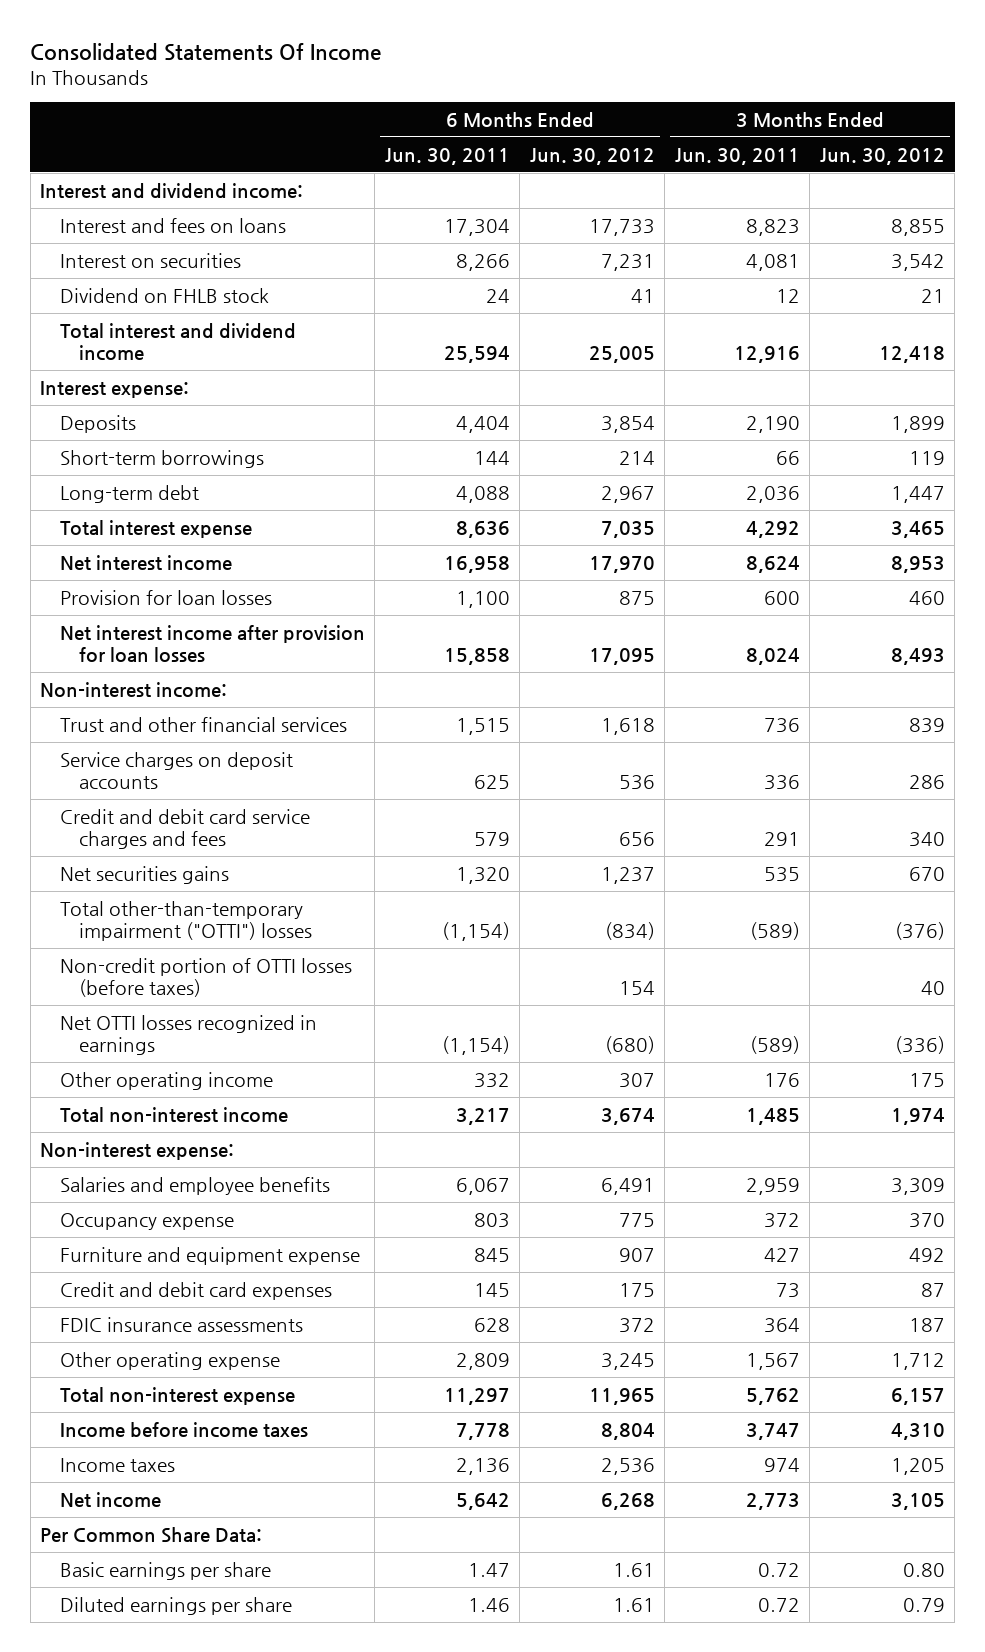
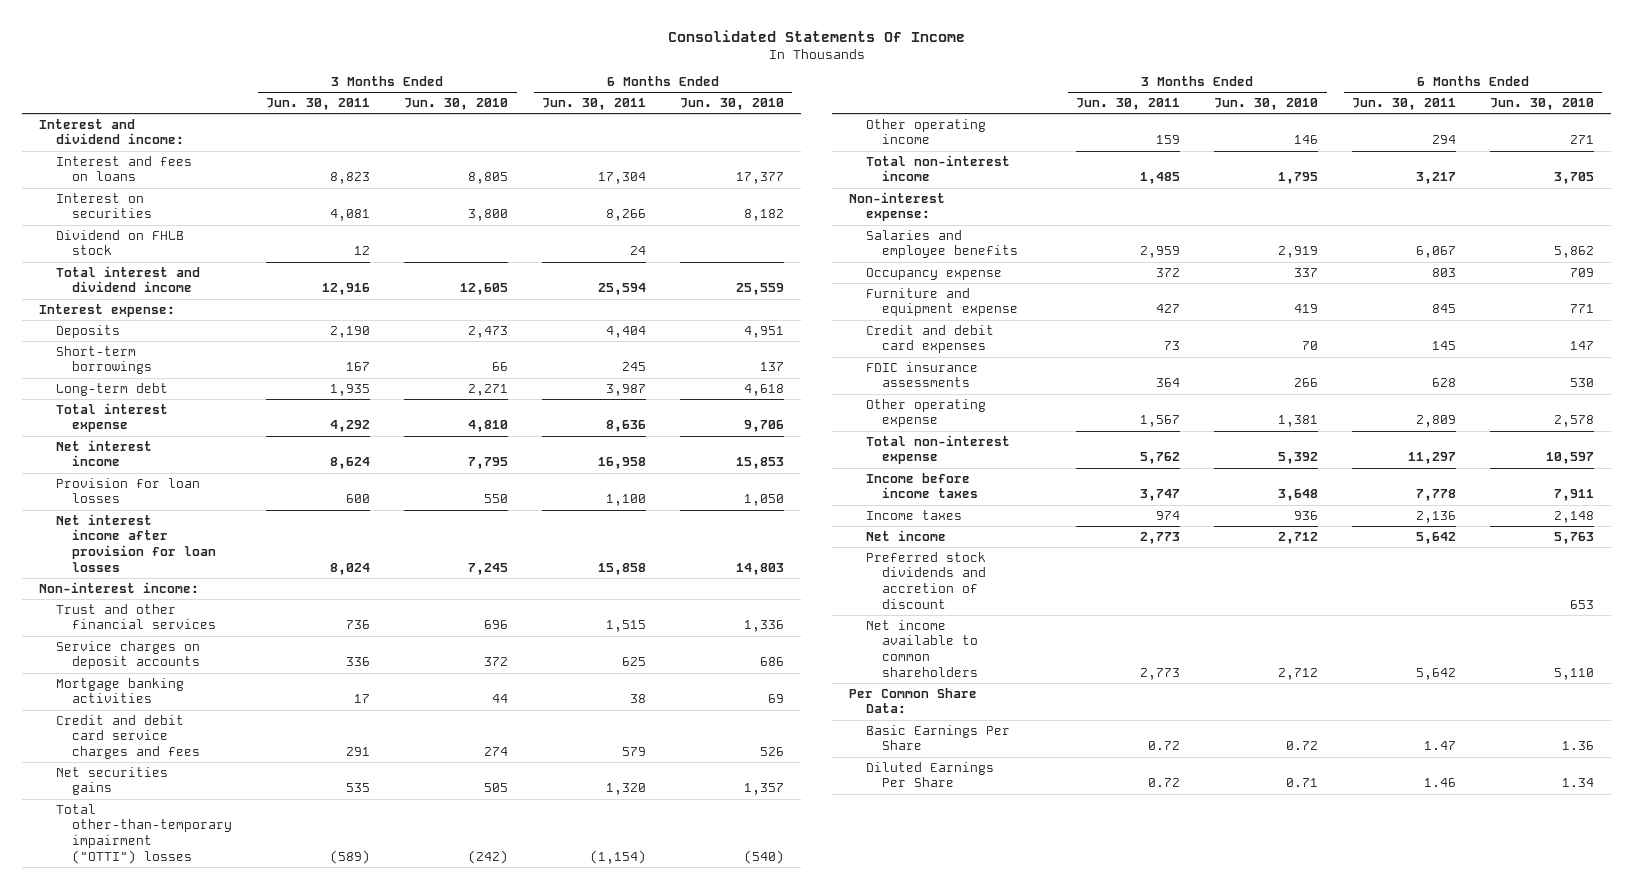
- | 6 Months Ended Jun. 30, 2011 | 6 Months Ended Jun. 30, 2012 | 3 Months Ended Jun. 30, 2011 | 3 Months Ended Jun. 30, 2012
+ | 3 Months Ended Jun. 30, 2011 | 3 Months Ended Jun. 30, 2010 | 6 Months Ended Jun. 30, 2011 | 6 Months Ended Jun. 30, 2010
- Short-term borrowings | 144 | 214 | 66 | 119
- Long-term debt | 4,088 | 2,967 | 2,036 | 1,447
+ Short-term borrowings | 167 | 66 | 245 | 137
+ Long-term debt | 1,935 | 2,271 | 3,987 | 4,618
+ Mortgage banking activities | 17 | 44 | 38 | 69
- Non-credit portion of OTTI losses (before taxes) | | 154 | | 40
- Net OTTI losses recognized in earnings | (1,154) | (680) | (589) | (336)
- Other operating income | 332 | 307 | 176 | 175
+ Other operating income | 159 | 146 | 294 | 271
+ Preferred stock dividends and accretion of discount | | | | 653
+ Net income available to common shareholders | 2,773 | 2,712 | 5,642 | 5,110
- Basic earnings per share | 1.47 | 1.61 | 0.72 | 0.80
- Diluted earnings per share | 1.46 | 1.61 | 0.72 | 0.79
+ Basic Earnings Per Share | 0.72 | 0.72 | 1.47 | 1.36
+ Diluted Earnings Per Share | 0.72 | 0.71 | 1.46 | 1.34

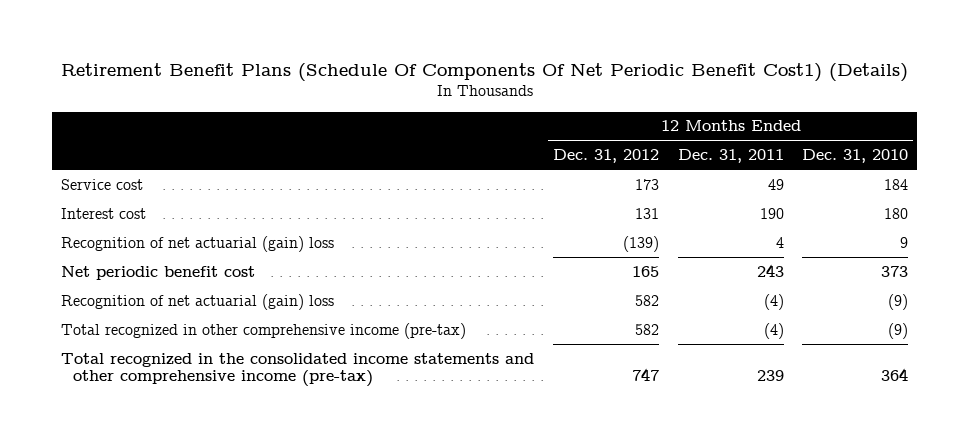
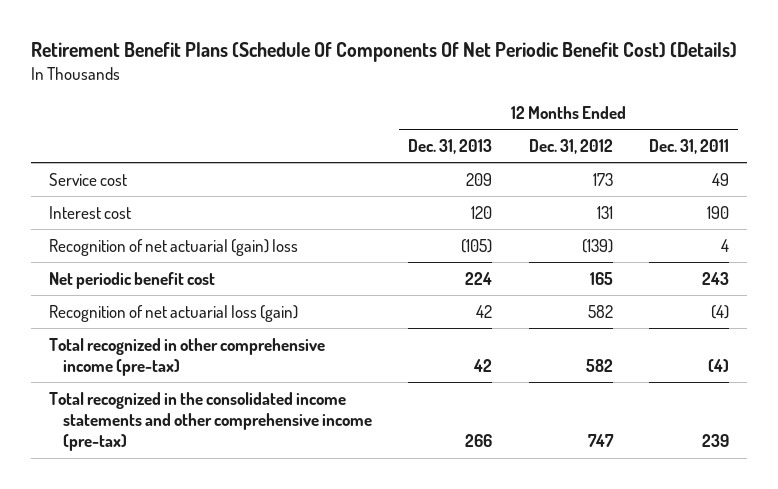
- Retirement Benefit Plans (Schedule Of Components Of Net Periodic Benefit Cost1) (Details)
+ Retirement Benefit Plans (Schedule Of Components Of Net Periodic Benefit Cost) (Details)
- | 12 Months Ended Dec. 31, 2012 | 12 Months Ended Dec. 31, 2011 | 12 Months Ended Dec. 31, 2010
+ | 12 Months Ended Dec. 31, 2013 | 12 Months Ended Dec. 31, 2012 | 12 Months Ended Dec. 31, 2011
- Recognition of net actuarial (gain) loss | 582 | (4) | (9)
+ Recognition of net actuarial loss (gain) | 42 | 582 | (4)

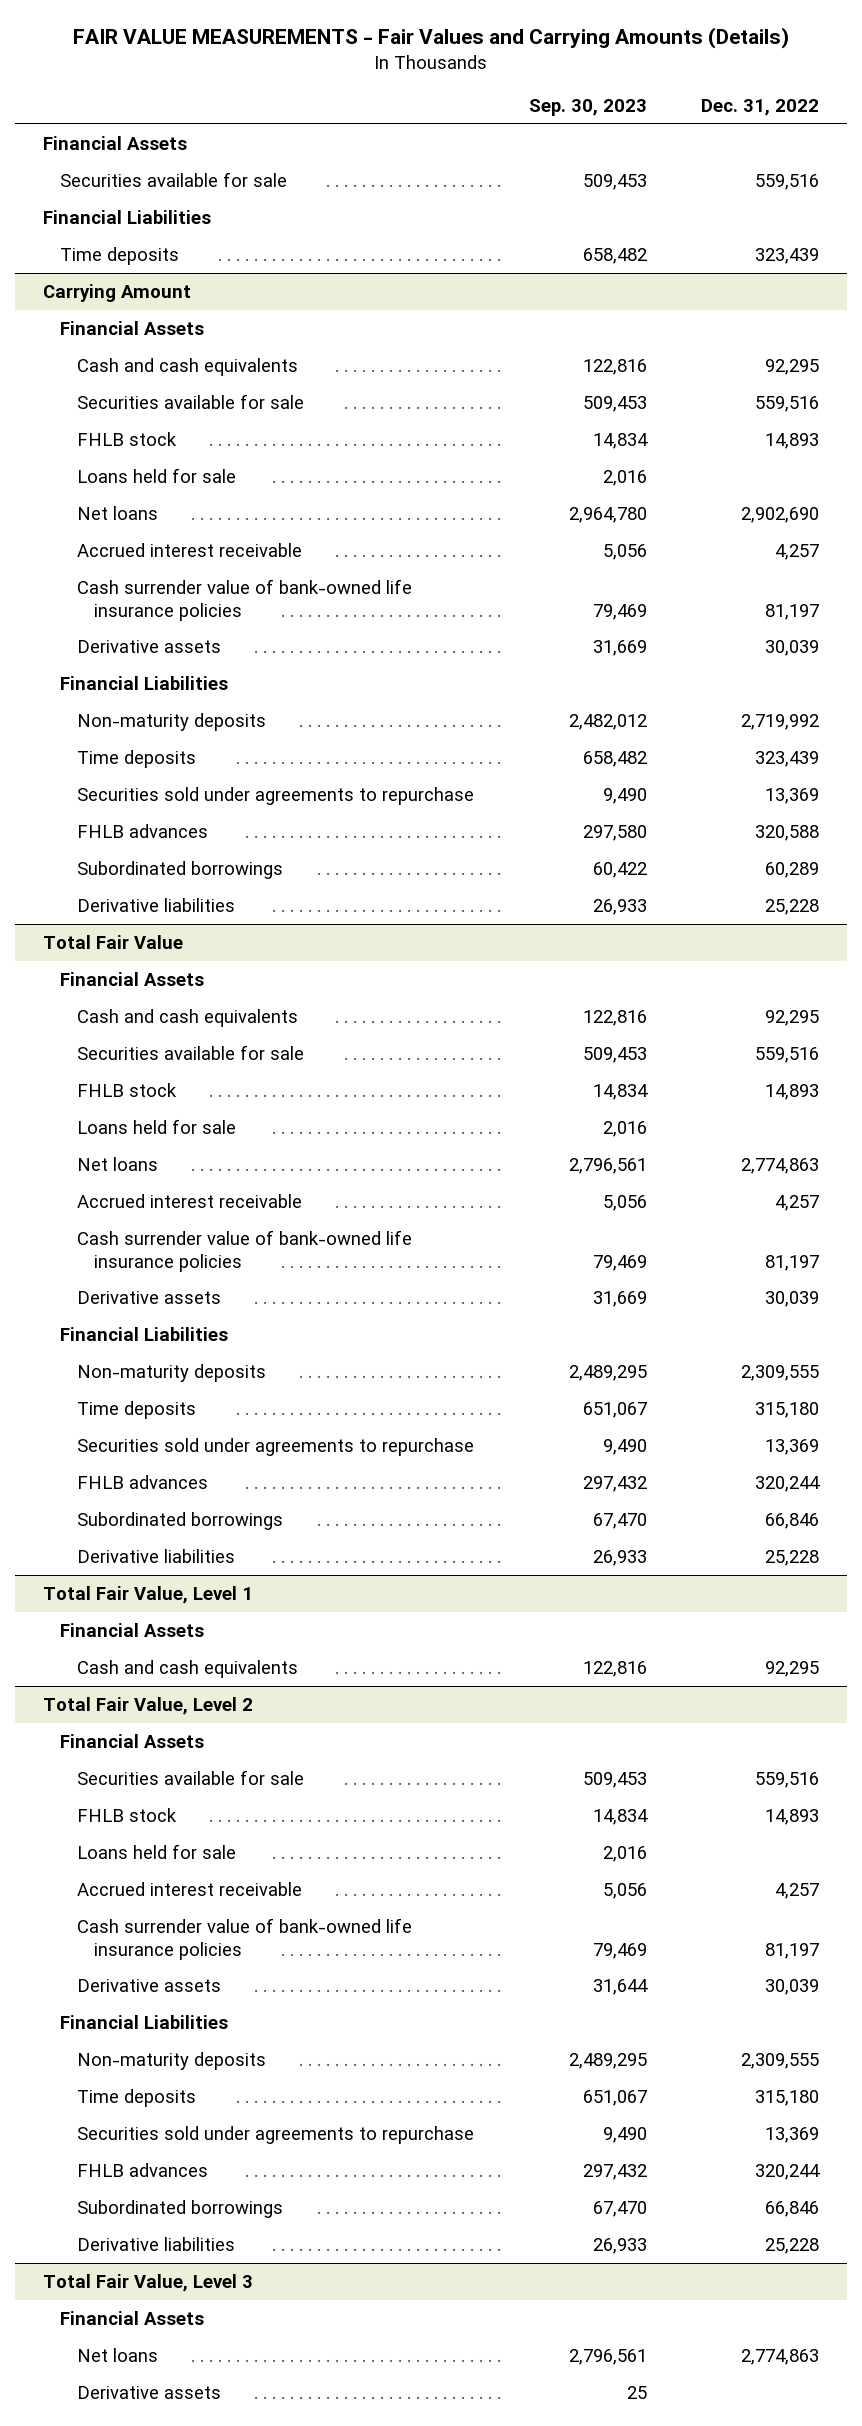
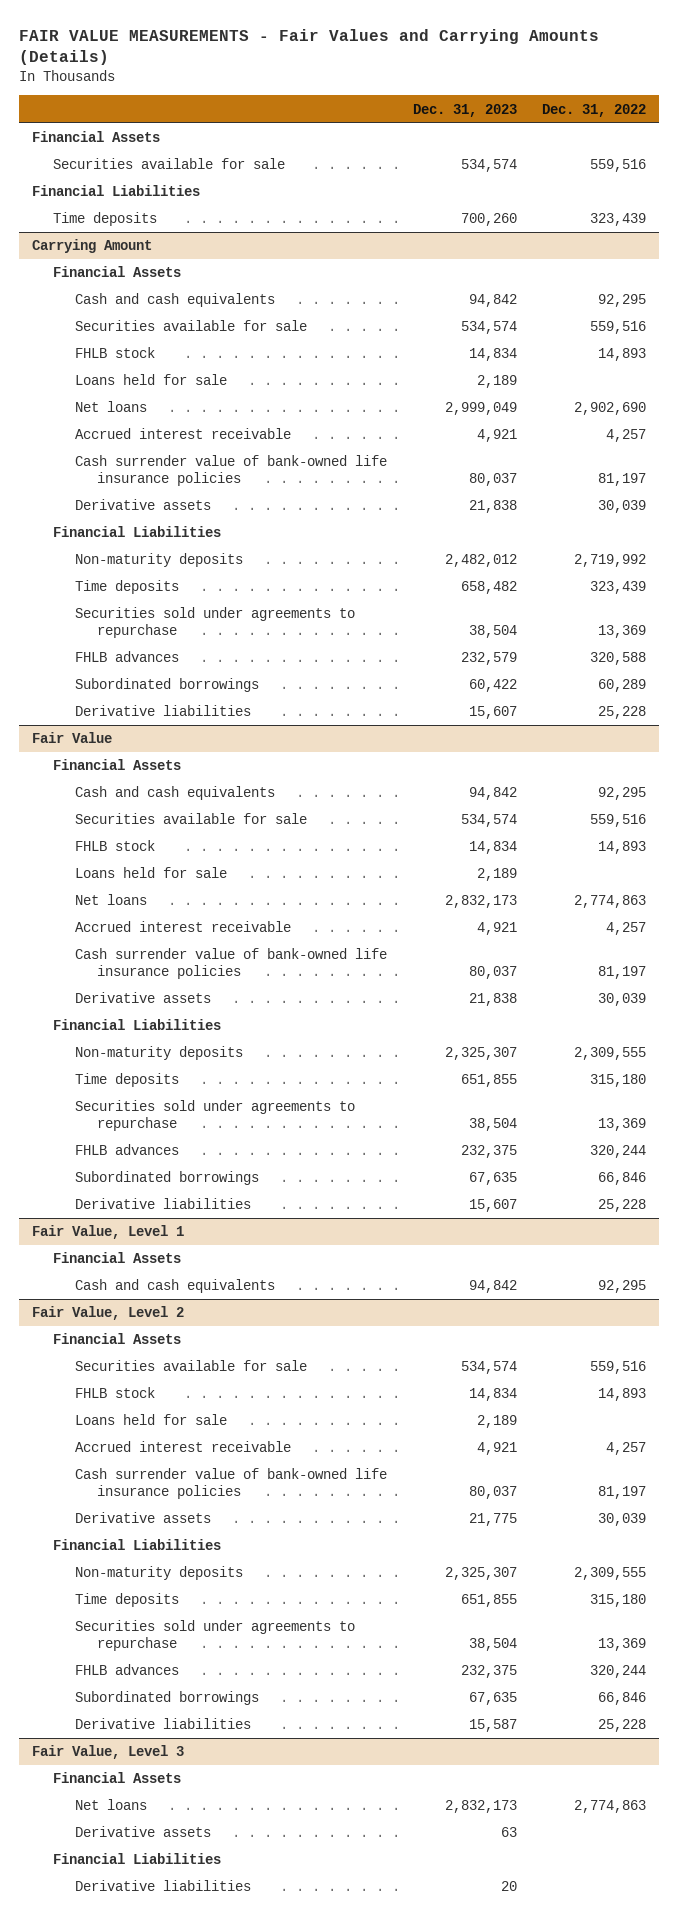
- | Sep. 30, 2023 | Dec. 31, 2022
+ | Dec. 31, 2023 | Dec. 31, 2022
- Total Fair Value
+ Fair Value
- Total Fair Value, Level 1
+ Fair Value, Level 1
- Total Fair Value, Level 2
+ Fair Value, Level 2
- Total Fair Value, Level 3
+ Fair Value, Level 3
+ Financial Liabilities
+ Derivative liabilities | 20 |

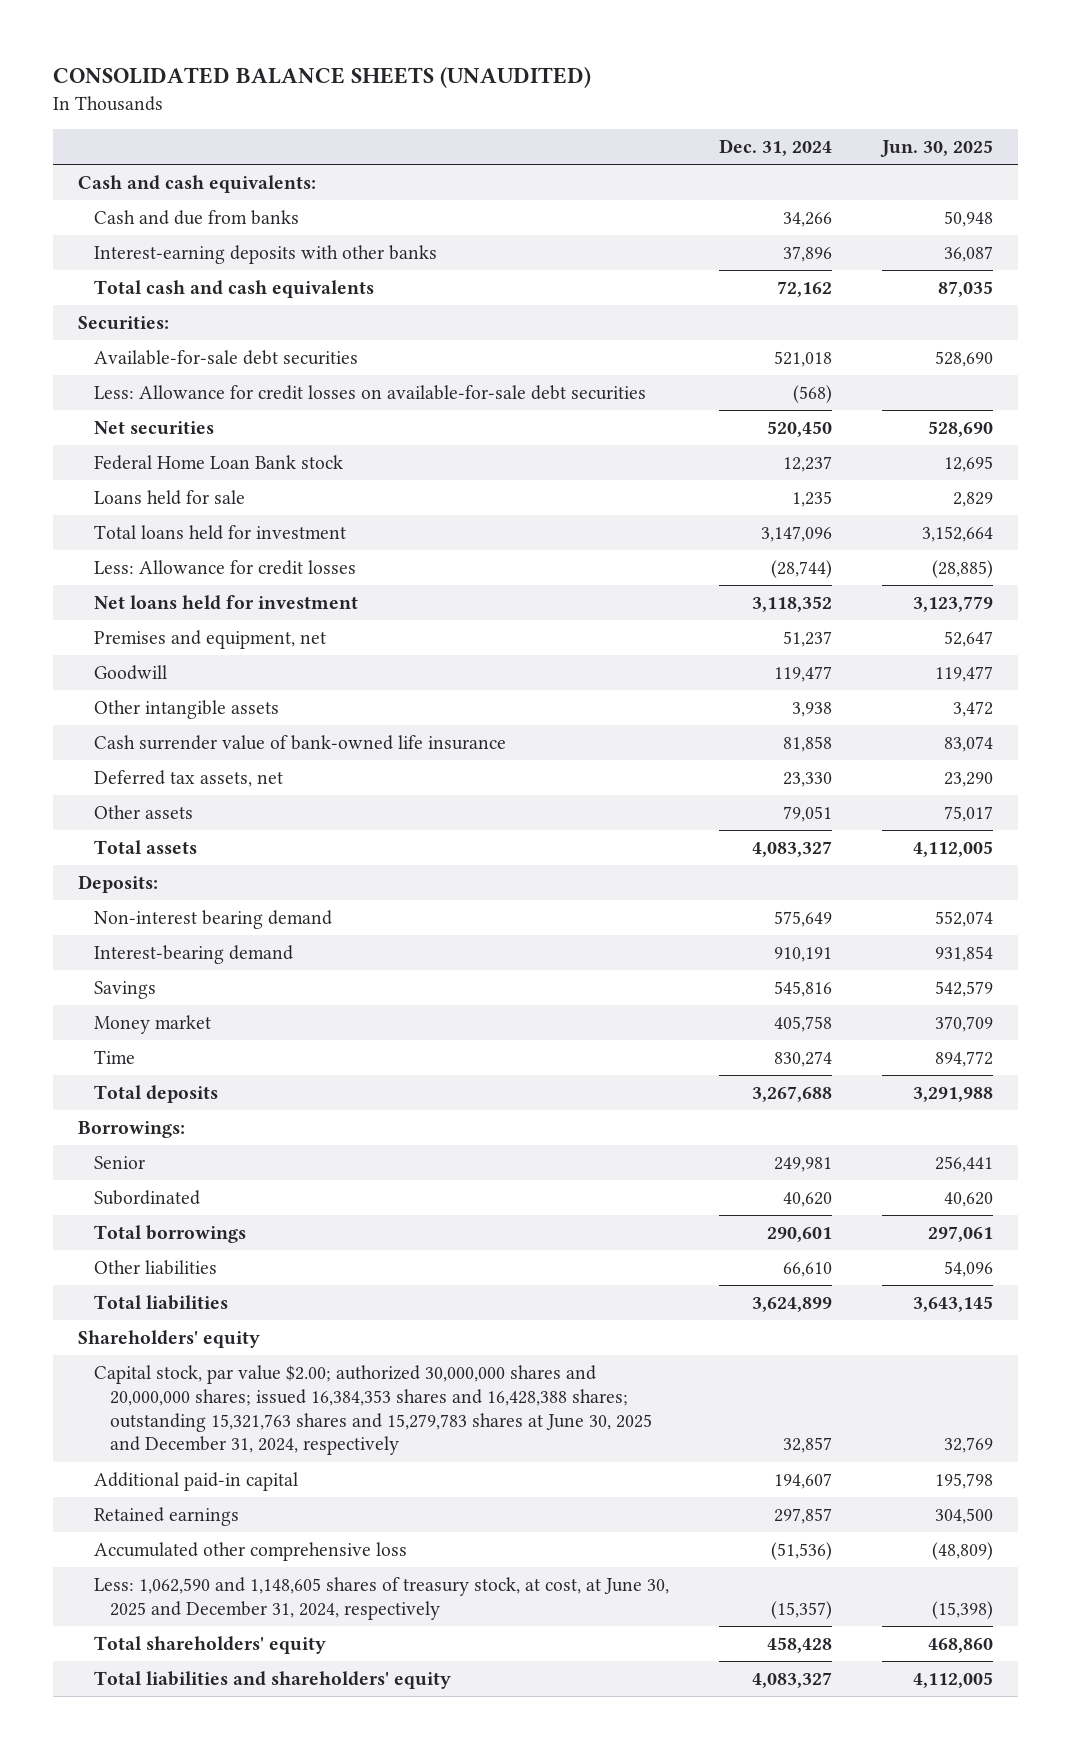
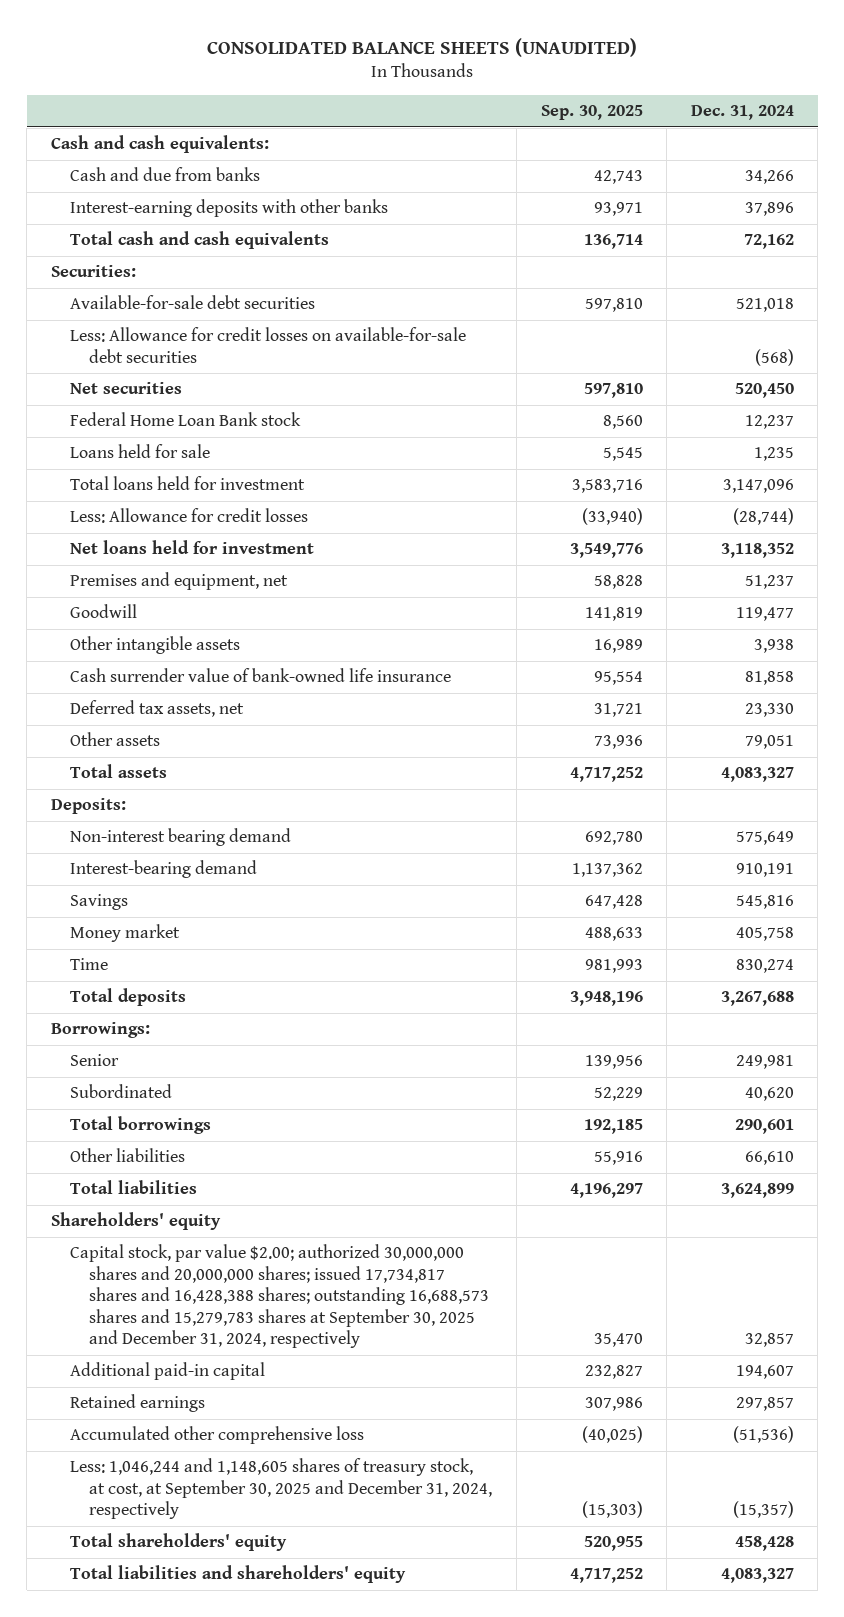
- | Dec. 31, 2024 | Jun. 30, 2025
+ | Sep. 30, 2025 | Dec. 31, 2024
- Capital stock, par value $2.00; authorized 30,000,000 shares and 20,000,000 shares; issued 16,384,353 shares and 16,428,388 shares; outstanding 15,321,763 shares and 15,279,783 shares at June 30, 2025 and December 31, 2024, respectively | 32,857 | 32,769
+ Capital stock, par value $2.00; authorized 30,000,000 shares and 20,000,000 shares; issued 17,734,817 shares and 16,428,388 shares; outstanding 16,688,573 shares and 15,279,783 shares at September 30, 2025 and December 31, 2024, respectively | 35,470 | 32,857
- Less: 1,062,590 and 1,148,605 shares of treasury stock, at cost, at June 30, 2025 and December 31, 2024, respectively | (15,357) | (15,398)
+ Less: 1,046,244 and 1,148,605 shares of treasury stock, at cost, at September 30, 2025 and December 31, 2024, respectively | (15,303) | (15,357)

